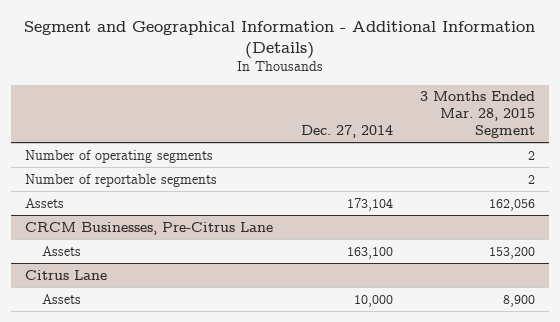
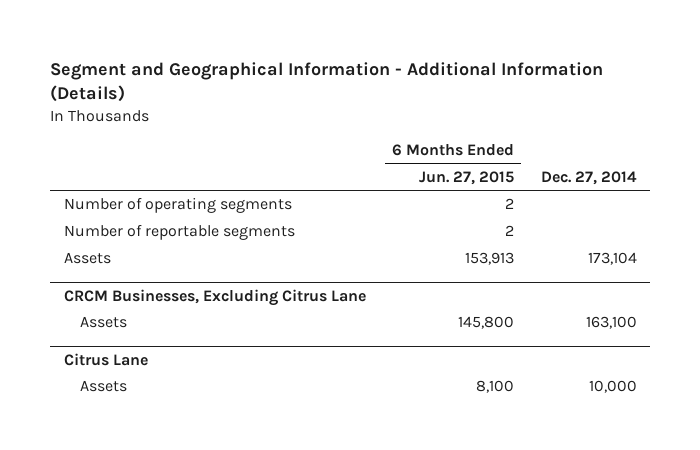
- | Dec. 27, 2014 | 3 Months Ended Mar. 28, 2015 Segment
+ | 6 Months Ended Jun. 27, 2015 | Dec. 27, 2014
- CRCM Businesses, Pre-Citrus Lane
+ CRCM Businesses, Excluding Citrus Lane

